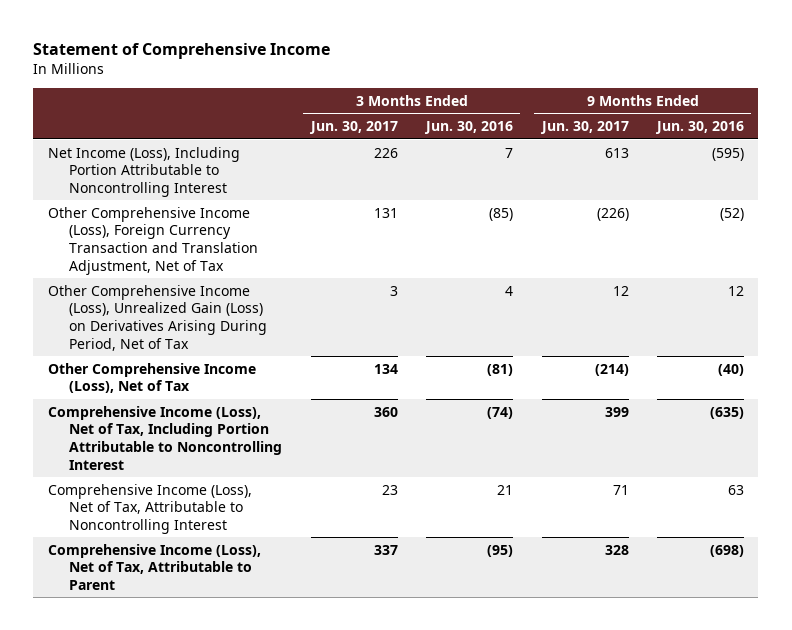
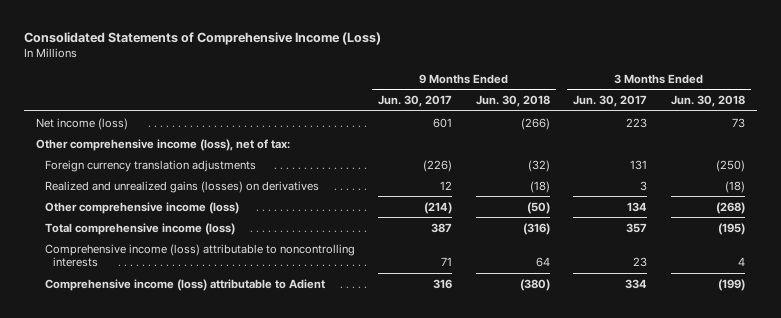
- Statement of Comprehensive Income
+ Consolidated Statements of Comprehensive Income (Loss)
- | 3 Months Ended Jun. 30, 2017 | 3 Months Ended Jun. 30, 2016 | 9 Months Ended Jun. 30, 2017 | 9 Months Ended Jun. 30, 2016
+ | 9 Months Ended Jun. 30, 2017 | 9 Months Ended Jun. 30, 2018 | 3 Months Ended Jun. 30, 2017 | 3 Months Ended Jun. 30, 2018
- Net Income (Loss), Including Portion Attributable to Noncontrolling Interest | 226 | 7 | 613 | (595)
- Other Comprehensive Income (Loss), Foreign Currency Transaction and Translation Adjustment, Net of Tax | 131 | (85) | (226) | (52)
- Other Comprehensive Income (Loss), Unrealized Gain (Loss) on Derivatives Arising During Period, Net of Tax | 3 | 4 | 12 | 12
- Other Comprehensive Income (Loss), Net of Tax | 134 | (81) | (214) | (40)
- Comprehensive Income (Loss), Net of Tax, Including Portion Attributable to Noncontrolling Interest | 360 | (74) | 399 | (635)
- Comprehensive Income (Loss), Net of Tax, Attributable to Noncontrolling Interest | 23 | 21 | 71 | 63
- Comprehensive Income (Loss), Net of Tax, Attributable to Parent | 337 | (95) | 328 | (698)
+ Net income (loss) | 601 | (266) | 223 | 73
+ Other comprehensive income (loss), net of tax:
+ Foreign currency translation adjustments | (226) | (32) | 131 | (250)
+ Realized and unrealized gains (losses) on derivatives | 12 | (18) | 3 | (18)
+ Other comprehensive income (loss) | (214) | (50) | 134 | (268)
+ Total comprehensive income (loss) | 387 | (316) | 357 | (195)
+ Comprehensive income (loss) attributable to noncontrolling interests | 71 | 64 | 23 | 4
+ Comprehensive income (loss) attributable to Adient | 316 | (380) | 334 | (199)

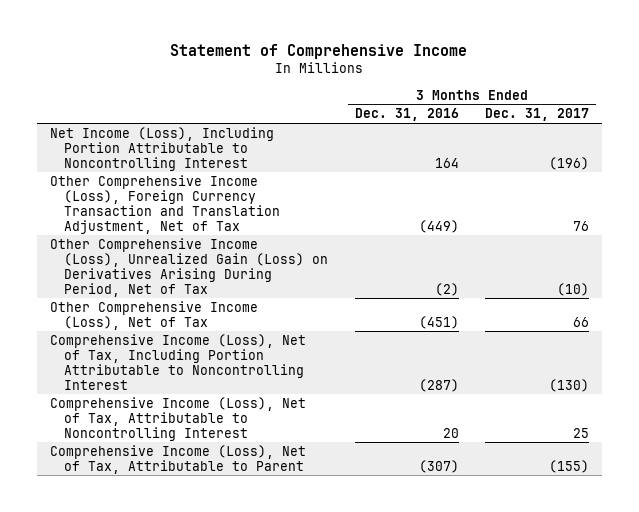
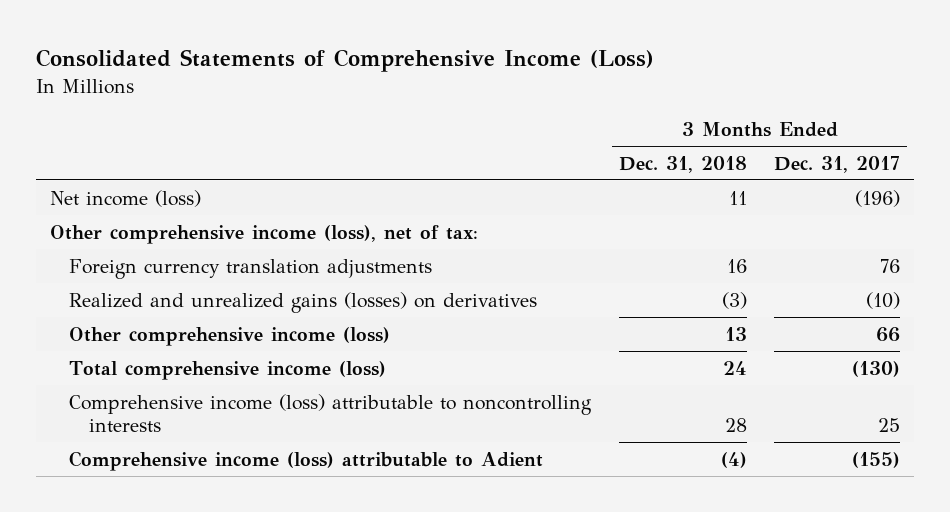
- Statement of Comprehensive Income
+ Consolidated Statements of Comprehensive Income (Loss)
- | 3 Months Ended Dec. 31, 2016 | 3 Months Ended Dec. 31, 2017
+ | 3 Months Ended Dec. 31, 2018 | 3 Months Ended Dec. 31, 2017
- Net Income (Loss), Including Portion Attributable to Noncontrolling Interest | 164 | (196)
- Other Comprehensive Income (Loss), Foreign Currency Transaction and Translation Adjustment, Net of Tax | (449) | 76
- Other Comprehensive Income (Loss), Unrealized Gain (Loss) on Derivatives Arising During Period, Net of Tax | (2) | (10)
- Other Comprehensive Income (Loss), Net of Tax | (451) | 66
- Comprehensive Income (Loss), Net of Tax, Including Portion Attributable to Noncontrolling Interest | (287) | (130)
- Comprehensive Income (Loss), Net of Tax, Attributable to Noncontrolling Interest | 20 | 25
- Comprehensive Income (Loss), Net of Tax, Attributable to Parent | (307) | (155)
+ Net income (loss) | 11 | (196)
+ Other comprehensive income (loss), net of tax:
+ Foreign currency translation adjustments | 16 | 76
+ Realized and unrealized gains (losses) on derivatives | (3) | (10)
+ Other comprehensive income (loss) | 13 | 66
+ Total comprehensive income (loss) | 24 | (130)
+ Comprehensive income (loss) attributable to noncontrolling interests | 28 | 25
+ Comprehensive income (loss) attributable to Adient | (4) | (155)

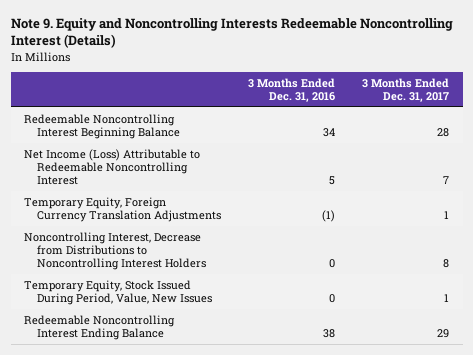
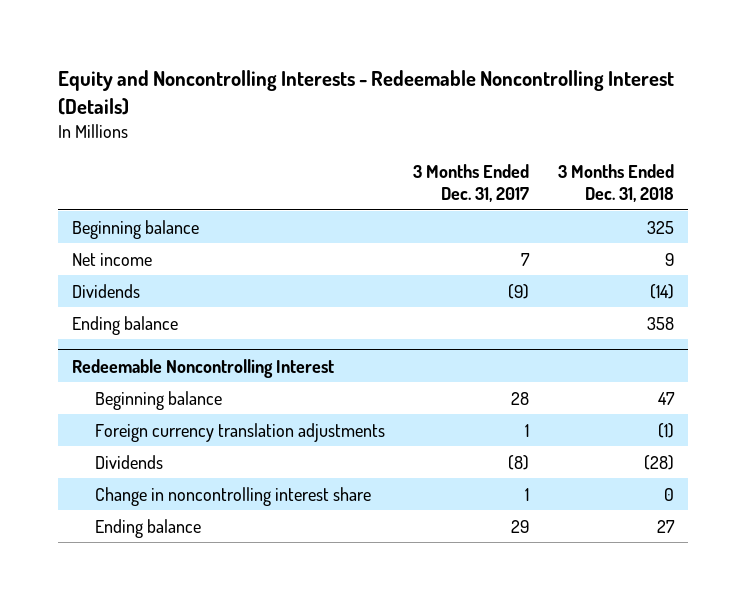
- Note 9. Equity and Noncontrolling Interests Redeemable Noncontrolling Interest (Details)
+ Equity and Noncontrolling Interests - Redeemable Noncontrolling Interest (Details)
- | 3 Months Ended Dec. 31, 2016 | 3 Months Ended Dec. 31, 2017
+ | 3 Months Ended Dec. 31, 2017 | 3 Months Ended Dec. 31, 2018
- Redeemable Noncontrolling Interest Beginning Balance | 34 | 28
- Net Income (Loss) Attributable to Redeemable Noncontrolling Interest | 5 | 7
- Temporary Equity, Foreign Currency Translation Adjustments | (1) | 1
- Noncontrolling Interest, Decrease from Distributions to Noncontrolling Interest Holders | 0 | 8
- Temporary Equity, Stock Issued During Period, Value, New Issues | 0 | 1
- Redeemable Noncontrolling Interest Ending Balance | 38 | 29
+ Beginning balance | | 325
+ Net income | 7 | 9
+ Dividends | (9) | (14)
+ Ending balance | | 358
+ Redeemable Noncontrolling Interest
+ Beginning balance | 28 | 47
+ Foreign currency translation adjustments | 1 | (1)
+ Dividends | (8) | (28)
+ Change in noncontrolling interest share | 1 | 0
+ Ending balance | 29 | 27

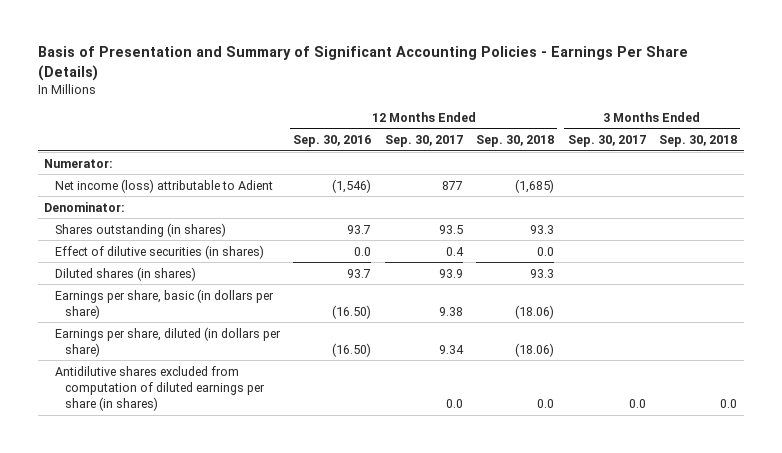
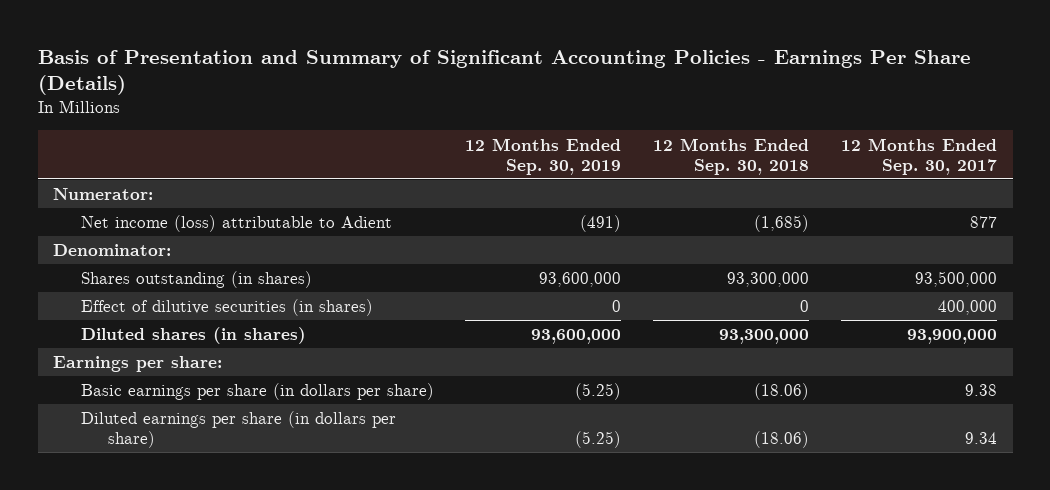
- | 12 Months Ended Sep. 30, 2016 | 12 Months Ended Sep. 30, 2017 | 12 Months Ended Sep. 30, 2018 | 3 Months Ended Sep. 30, 2017 | 3 Months Ended Sep. 30, 2018
+ | 12 Months Ended Sep. 30, 2019 | 12 Months Ended Sep. 30, 2018 | 12 Months Ended Sep. 30, 2017
- Shares outstanding (in shares) | 93.7 | 93.5 | 93.3 | |
- Effect of dilutive securities (in shares) | 0.0 | 0.4 | 0.0 | |
- Diluted shares (in shares) | 93.7 | 93.9 | 93.3 | |
- Earnings per share, basic (in dollars per share) | (16.50) | 9.38 | (18.06) | |
- Earnings per share, diluted (in dollars per share) | (16.50) | 9.34 | (18.06) | |
- Antidilutive shares excluded from computation of diluted earnings per share (in shares) | | 0.0 | 0.0 | 0.0 | 0.0
+ Shares outstanding (in shares) | 93,600,000 | 93,300,000 | 93,500,000
+ Effect of dilutive securities (in shares) | 0 | 0 | 400,000
+ Diluted shares (in shares) | 93,600,000 | 93,300,000 | 93,900,000
+ Earnings per share:
+ Basic earnings per share (in dollars per share) | (5.25) | (18.06) | 9.38
+ Diluted earnings per share (in dollars per share) | (5.25) | (18.06) | 9.34

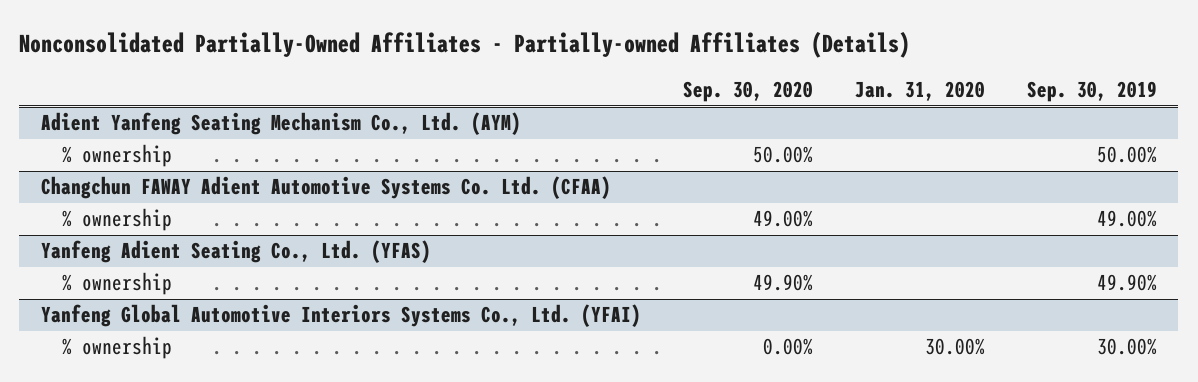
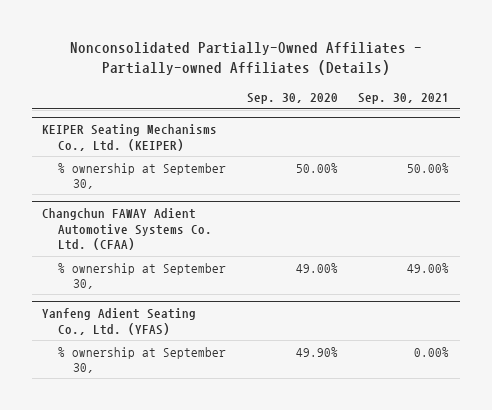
- | Sep. 30, 2020 | Jan. 31, 2020 | Sep. 30, 2019
+ | Sep. 30, 2020 | Sep. 30, 2021
- Adient Yanfeng Seating Mechanism Co., Ltd. (AYM)
- % ownership | 50.00% | | 50.00%
+ KEIPER Seating Mechanisms Co., Ltd. (KEIPER)
+ % ownership at September 30, | 50.00% | 50.00%
@ Changchun FAWAY Adient Automotive Systems Co. Ltd. (CFAA)
- % ownership | 49.00% | | 49.00%
+ % ownership at September 30, | 49.00% | 49.00%
@ Yanfeng Adient Seating Co., Ltd. (YFAS)
- % ownership | 49.90% | | 49.90%
- Yanfeng Global Automotive Interiors Systems Co., Ltd. (YFAI)
- % ownership | 0.00% | 30.00% | 30.00%
@ Yanfeng Adient Seating Co., Ltd. (YFAS)
+ % ownership at September 30, | 49.90% | 0.00%

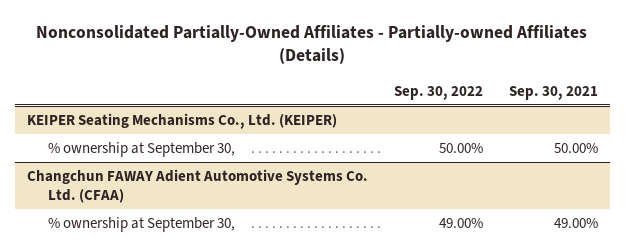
- | Sep. 30, 2020 | Sep. 30, 2021
+ | Sep. 30, 2022 | Sep. 30, 2021
- Yanfeng Adient Seating Co., Ltd. (YFAS)
- % ownership at September 30, | 49.90% | 0.00%

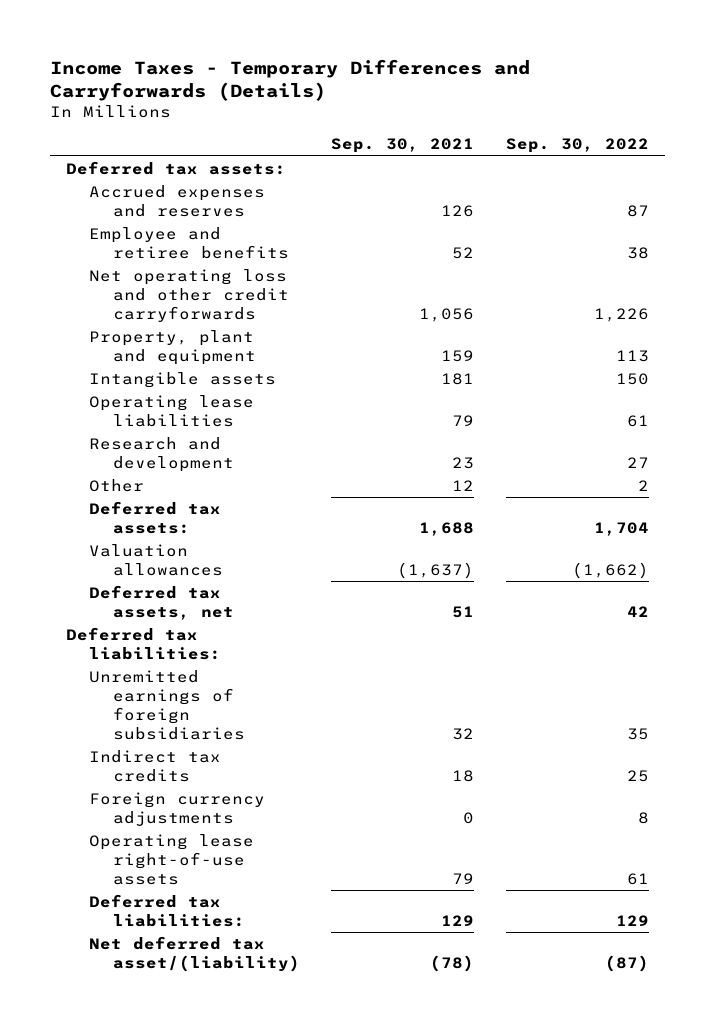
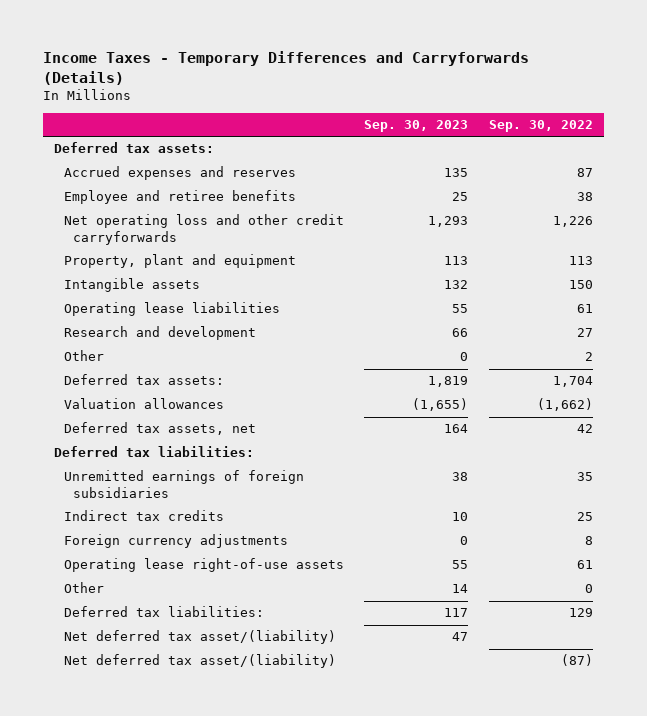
- | Sep. 30, 2021 | Sep. 30, 2022
+ | Sep. 30, 2023 | Sep. 30, 2022
+ Other | 14 | 0
+ Net deferred tax asset/(liability) | 47 |

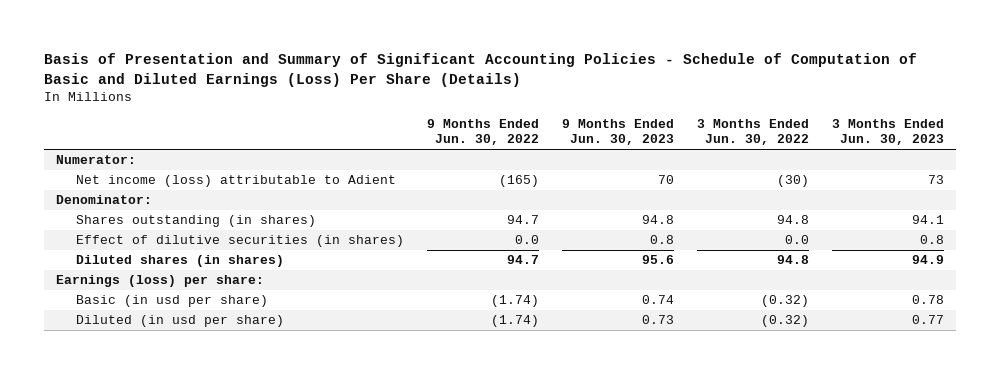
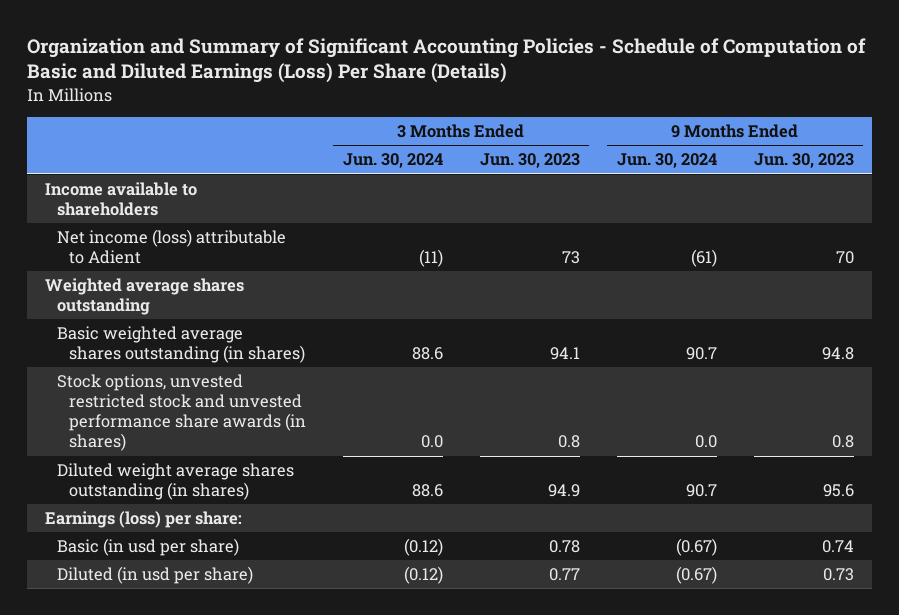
- Basis of Presentation and Summary of Significant Accounting Policies - Schedule of Computation of Basic and Diluted Earnings (Loss) Per Share (Details)
+ Organization and Summary of Significant Accounting Policies - Schedule of Computation of Basic and Diluted Earnings (Loss) Per Share (Details)
- | 9 Months Ended Jun. 30, 2022 | 9 Months Ended Jun. 30, 2023 | 3 Months Ended Jun. 30, 2022 | 3 Months Ended Jun. 30, 2023
+ | 3 Months Ended Jun. 30, 2024 | 3 Months Ended Jun. 30, 2023 | 9 Months Ended Jun. 30, 2024 | 9 Months Ended Jun. 30, 2023
- Numerator:
+ Income available to shareholders
- Denominator:
- Shares outstanding (in shares) | 94.7 | 94.8 | 94.8 | 94.1
- Effect of dilutive securities (in shares) | 0.0 | 0.8 | 0.0 | 0.8
- Diluted shares (in shares) | 94.7 | 95.6 | 94.8 | 94.9
+ Weighted average shares outstanding
+ Basic weighted average shares outstanding (in shares) | 88.6 | 94.1 | 90.7 | 94.8
+ Stock options, unvested restricted stock and unvested performance share awards (in shares) | 0.0 | 0.8 | 0.0 | 0.8
+ Diluted weight average shares outstanding (in shares) | 88.6 | 94.9 | 90.7 | 95.6

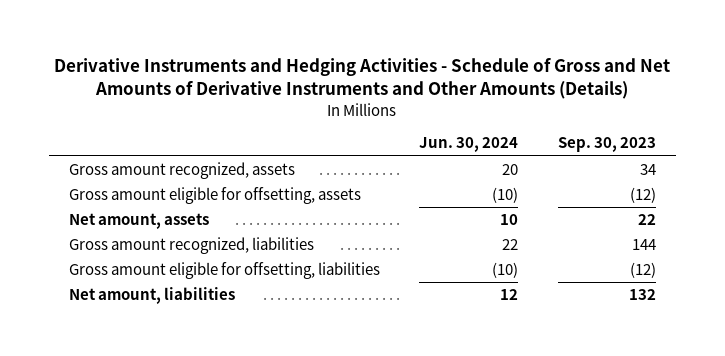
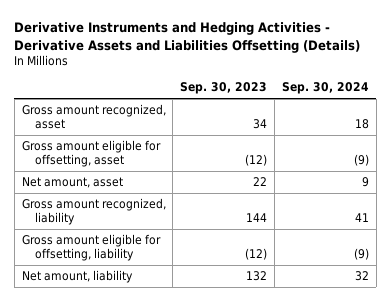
- Derivative Instruments and Hedging Activities - Schedule of Gross and Net Amounts of Derivative Instruments and Other Amounts (Details)
+ Derivative Instruments and Hedging Activities - Derivative Assets and Liabilities Offsetting (Details)
- | Jun. 30, 2024 | Sep. 30, 2023
+ | Sep. 30, 2023 | Sep. 30, 2024
- Gross amount recognized, assets | 20 | 34
- Gross amount eligible for offsetting, assets | (10) | (12)
- Net amount, assets | 10 | 22
- Gross amount recognized, liabilities | 22 | 144
- Gross amount eligible for offsetting, liabilities | (10) | (12)
- Net amount, liabilities | 12 | 132
+ Gross amount recognized, asset | 34 | 18
+ Gross amount eligible for offsetting, asset | (12) | (9)
+ Net amount, asset | 22 | 9
+ Gross amount recognized, liability | 144 | 41
+ Gross amount eligible for offsetting, liability | (12) | (9)
+ Net amount, liability | 132 | 32

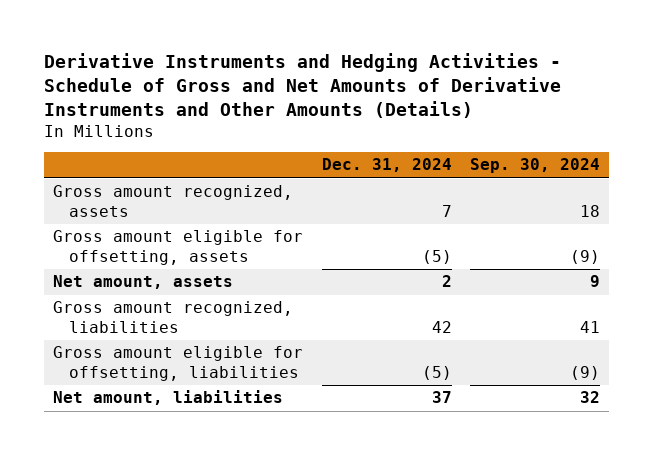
- Derivative Instruments and Hedging Activities - Derivative Assets and Liabilities Offsetting (Details)
+ Derivative Instruments and Hedging Activities - Schedule of Gross and Net Amounts of Derivative Instruments and Other Amounts (Details)
- | Sep. 30, 2023 | Sep. 30, 2024
+ | Dec. 31, 2024 | Sep. 30, 2024
- Gross amount recognized, asset | 34 | 18
- Gross amount eligible for offsetting, asset | (12) | (9)
- Net amount, asset | 22 | 9
- Gross amount recognized, liability | 144 | 41
- Gross amount eligible for offsetting, liability | (12) | (9)
- Net amount, liability | 132 | 32
+ Gross amount recognized, assets | 7 | 18
+ Gross amount eligible for offsetting, assets | (5) | (9)
+ Net amount, assets | 2 | 9
+ Gross amount recognized, liabilities | 42 | 41
+ Gross amount eligible for offsetting, liabilities | (5) | (9)
+ Net amount, liabilities | 37 | 32

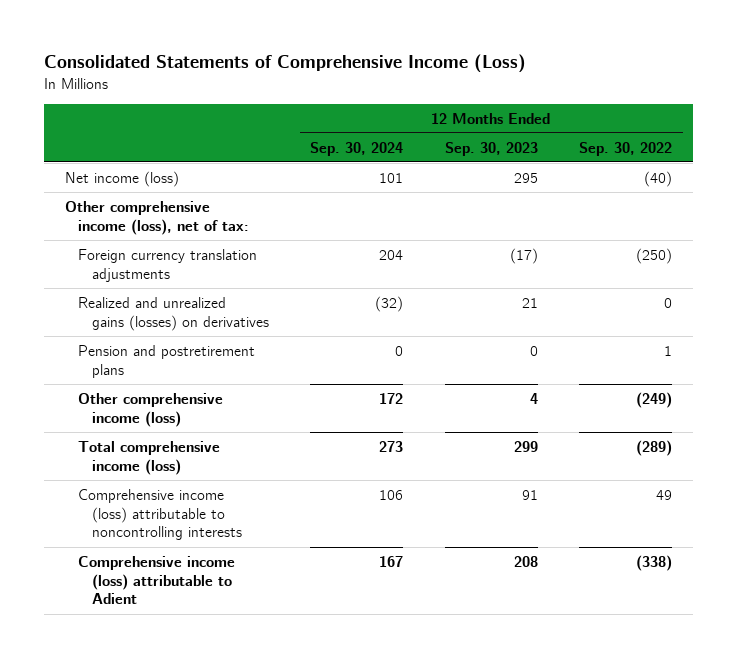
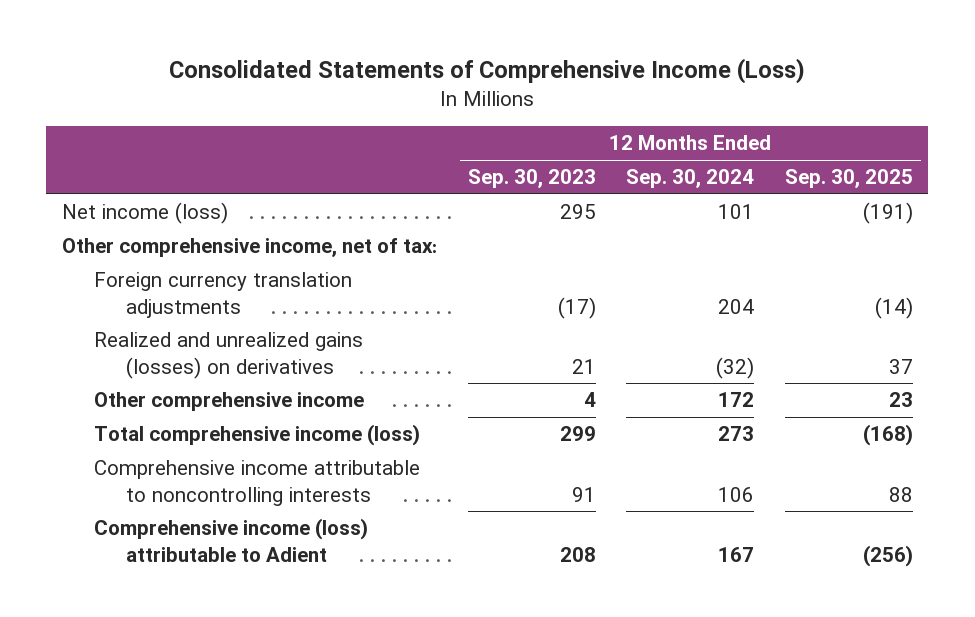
- | 12 Months Ended Sep. 30, 2024 | 12 Months Ended Sep. 30, 2023 | 12 Months Ended Sep. 30, 2022
+ | 12 Months Ended Sep. 30, 2023 | 12 Months Ended Sep. 30, 2024 | 12 Months Ended Sep. 30, 2025
- Other comprehensive income (loss), net of tax:
+ Other comprehensive income, net of tax:
- Pension and postretirement plans | 0 | 0 | 1
- Other comprehensive income (loss) | 172 | 4 | (249)
+ Other comprehensive income | 4 | 172 | 23
- Comprehensive income (loss) attributable to noncontrolling interests | 106 | 91 | 49
+ Comprehensive income attributable to noncontrolling interests | 91 | 106 | 88

